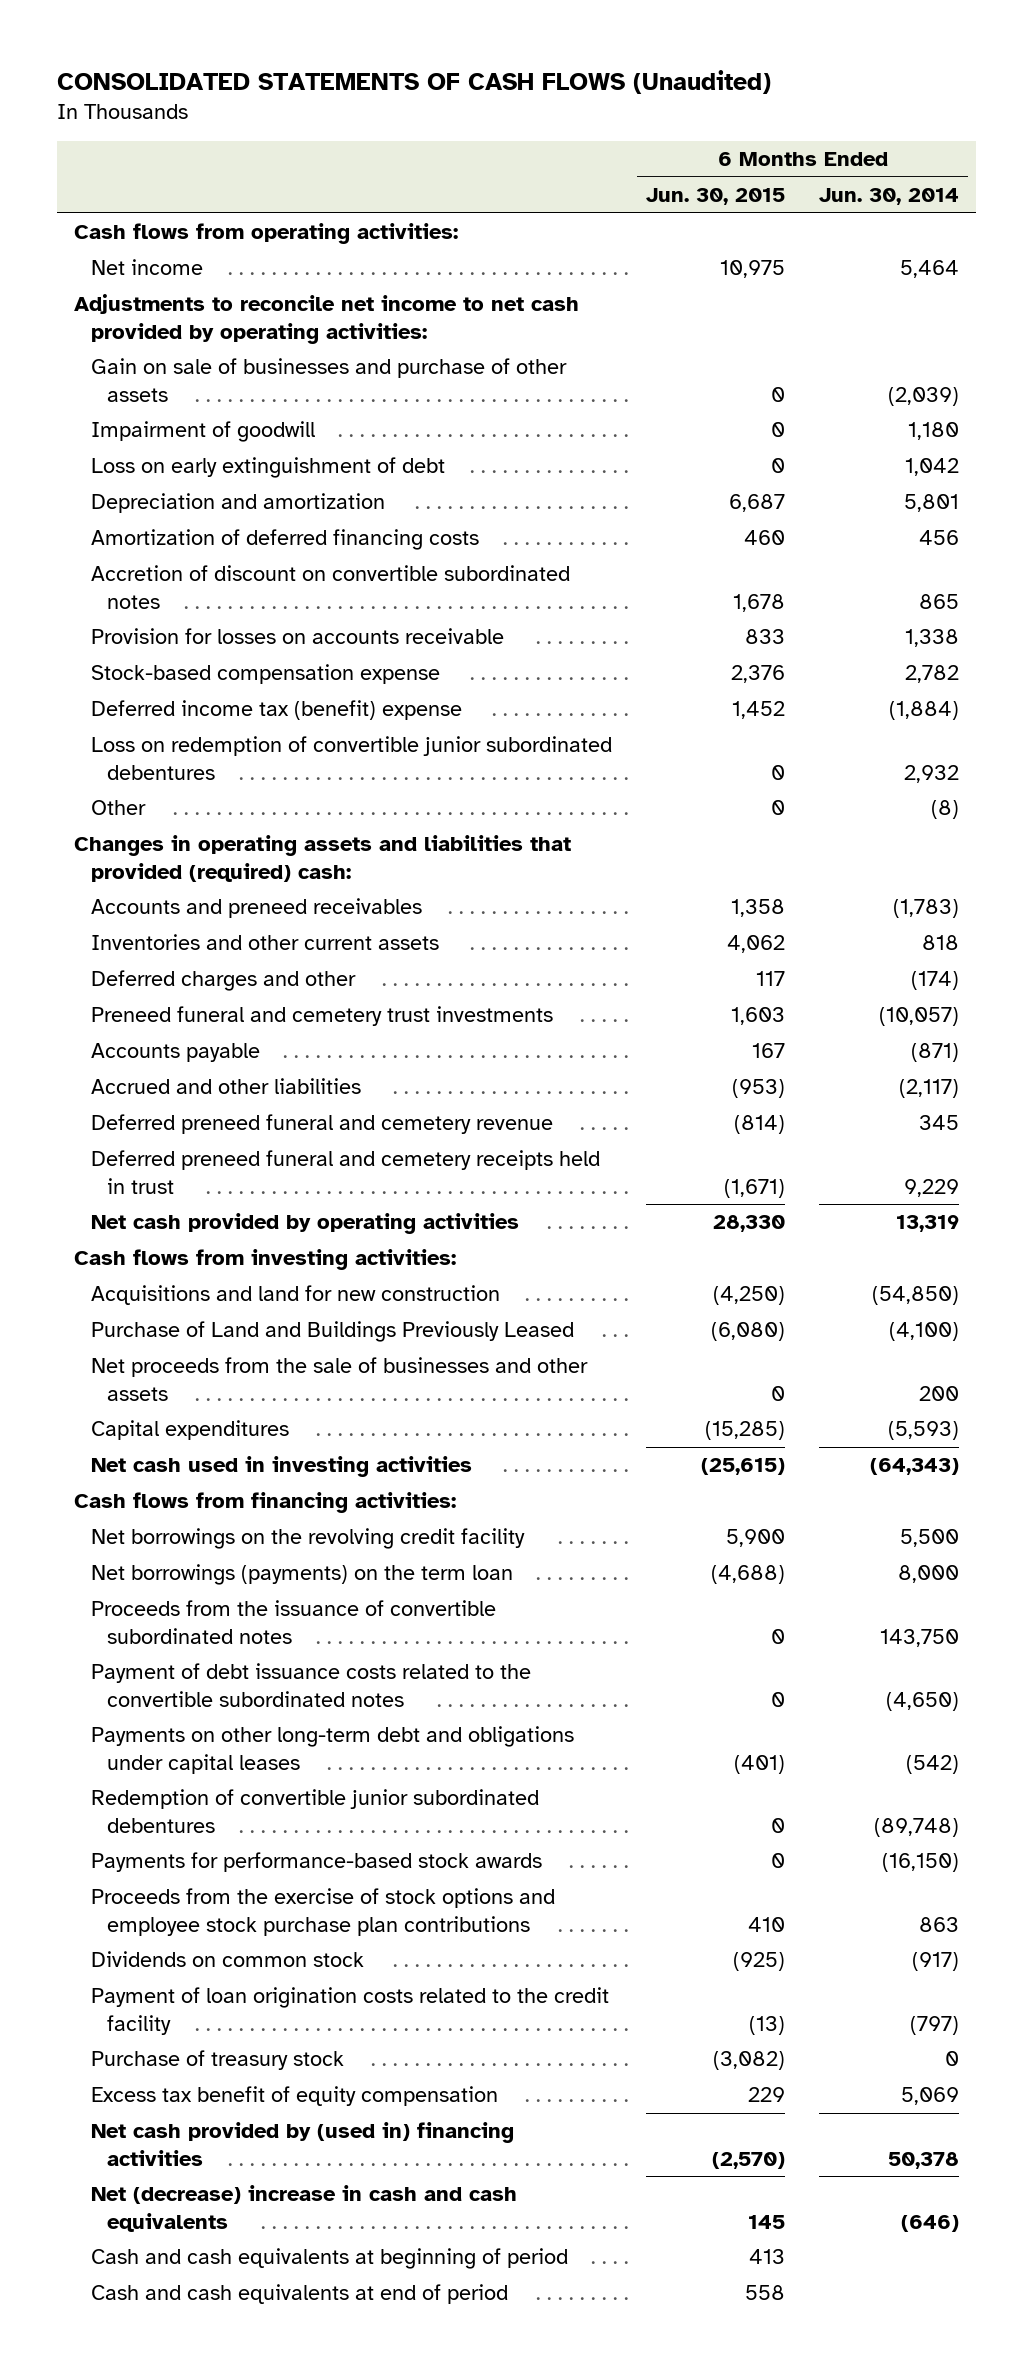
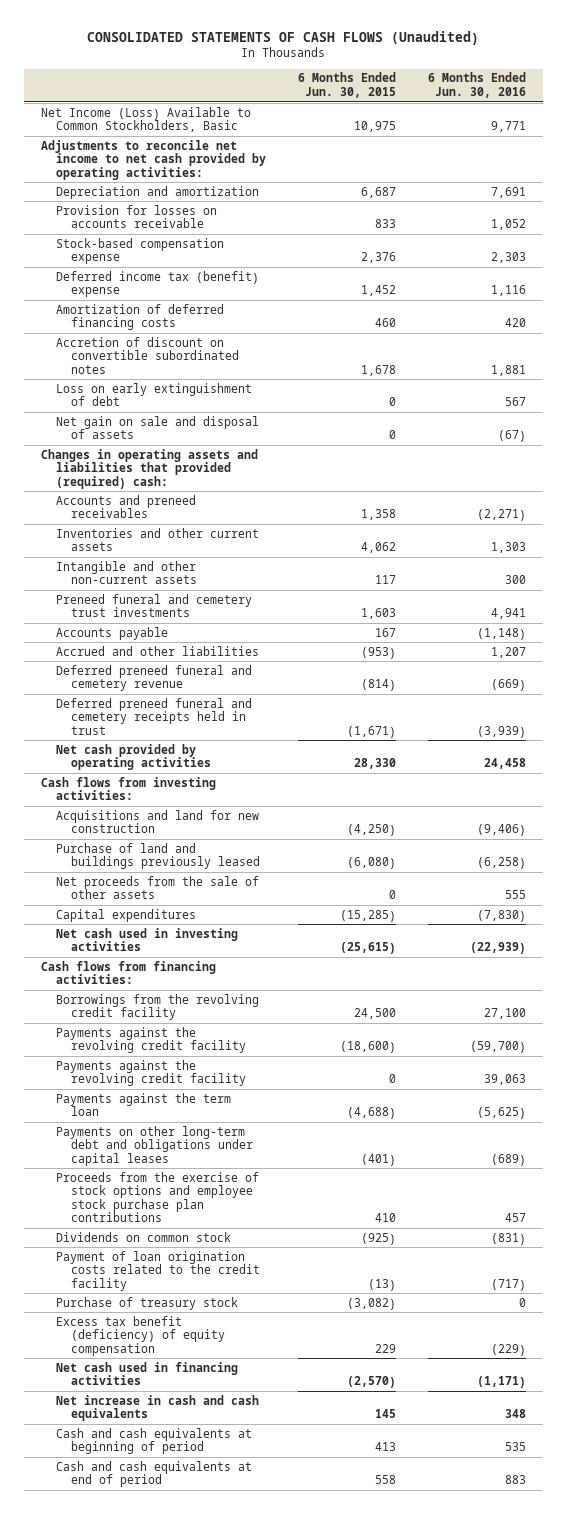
- | 6 Months Ended Jun. 30, 2015 | 6 Months Ended Jun. 30, 2014
+ | 6 Months Ended Jun. 30, 2015 | 6 Months Ended Jun. 30, 2016
- Cash flows from operating activities:
- Net income | 10,975 | 5,464
+ Net Income (Loss) Available to Common Stockholders, Basic | 10,975 | 9,771
- Gain on sale of businesses and purchase of other assets | 0 | (2,039)
- Impairment of goodwill | 0 | 1,180
- Loss on redemption of convertible junior subordinated debentures | 0 | 2,932
- Other | 0 | (8)
moved down: Amortization of deferred financing costs | 460 | 420
moved down: Accretion of discount on convertible subordinated notes | 1,678 | 1,881
moved down: Loss on early extinguishment of debt | 0 | 567
+ Net gain on sale and disposal of assets | 0 | (67)
- Deferred charges and other | 117 | (174)
+ Intangible and other non-current assets | 117 | 300
- Purchase of Land and Buildings Previously Leased | (6,080) | (4,100)
- Net proceeds from the sale of businesses and other assets | 0 | 200
+ Purchase of land and buildings previously leased | (6,080) | (6,258)
+ Net proceeds from the sale of other assets | 0 | 555
- Net borrowings on the revolving credit facility | 5,900 | 5,500
- Net borrowings (payments) on the term loan | (4,688) | 8,000
- Proceeds from the issuance of convertible subordinated notes | 0 | 143,750
- Payment of debt issuance costs related to the convertible subordinated notes | 0 | (4,650)
+ Borrowings from the revolving credit facility | 24,500 | 27,100
+ Payments against the revolving credit facility | (18,600) | (59,700)
+ Payments against the revolving credit facility | 0 | 39,063
+ Payments against the term loan | (4,688) | (5,625)
- Redemption of convertible junior subordinated debentures | 0 | (89,748)
- Payments for performance-based stock awards | 0 | (16,150)
- Excess tax benefit of equity compensation | 229 | 5,069
- Net cash provided by (used in) financing activities | (2,570) | 50,378
- Net (decrease) increase in cash and cash equivalents | 145 | (646)
+ Excess tax benefit (deficiency) of equity compensation | 229 | (229)
+ Net cash used in financing activities | (2,570) | (1,171)
+ Net increase in cash and cash equivalents | 145 | 348

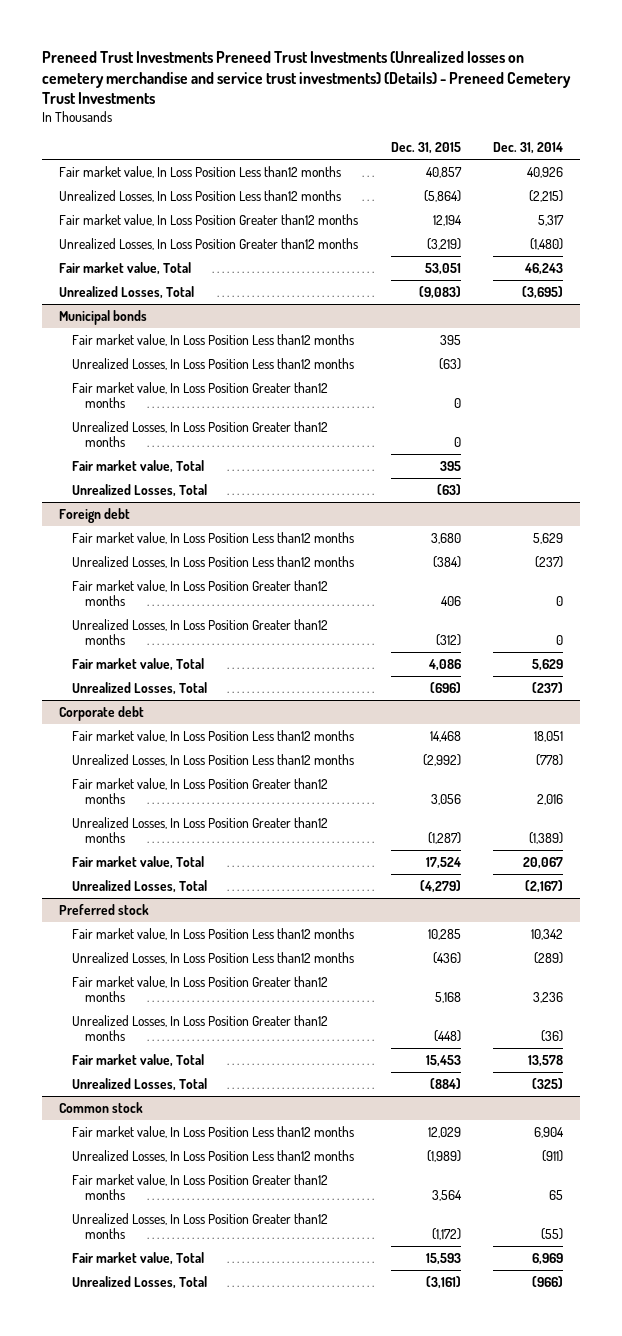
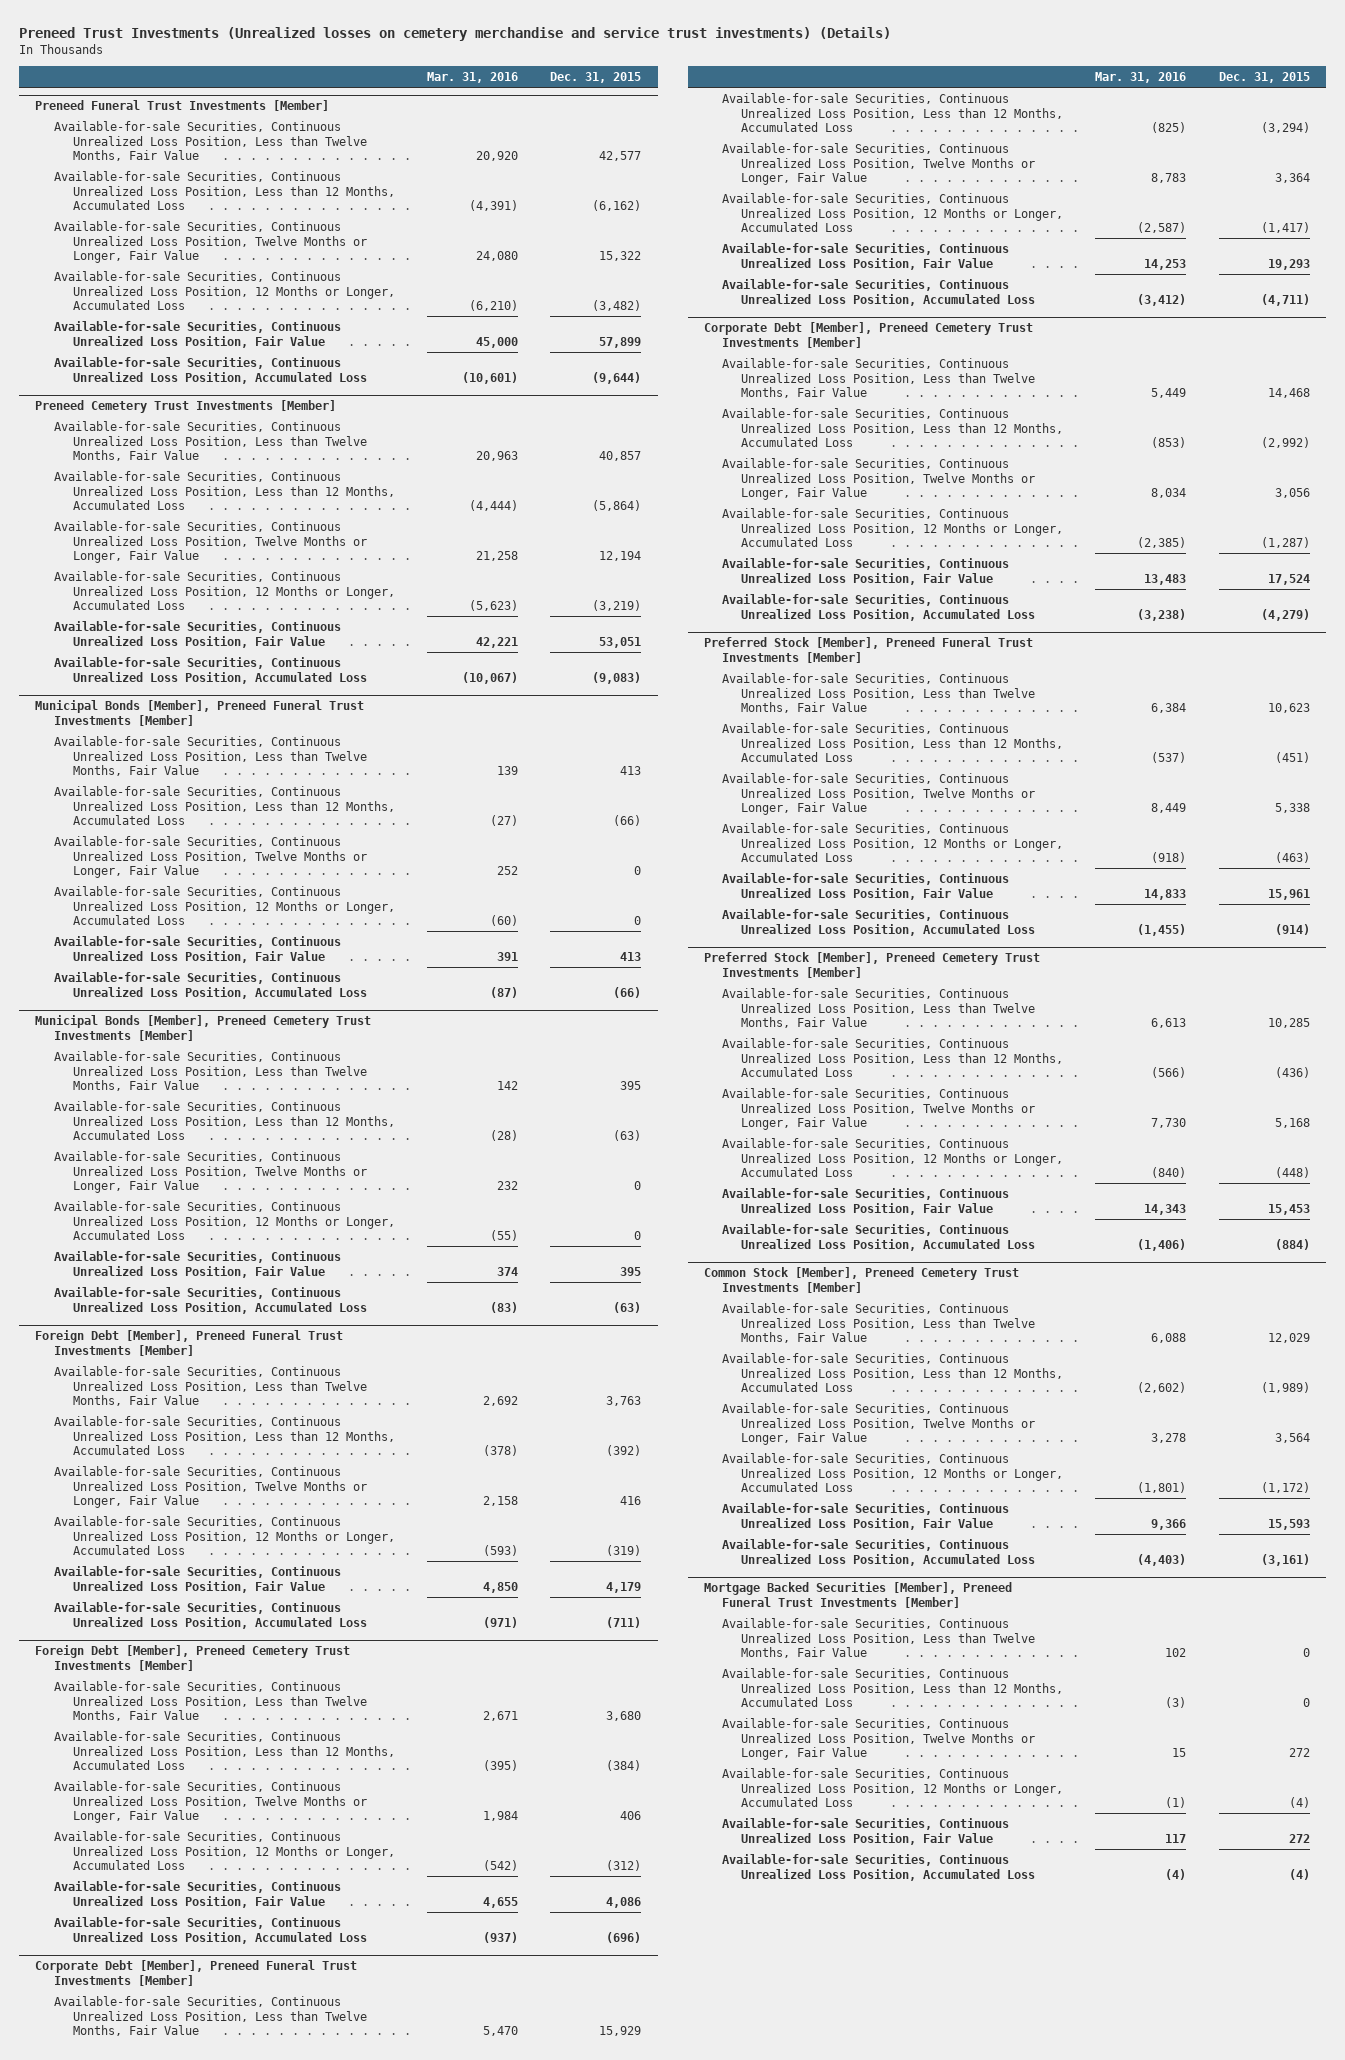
- Preneed Trust Investments Preneed Trust Investments (Unrealized losses on cemetery merchandise and service trust investments) (Details) - Preneed Cemetery Trust Investments
+ Preneed Trust Investments (Unrealized losses on cemetery merchandise and service trust investments) (Details)
- | Dec. 31, 2015 | Dec. 31, 2014
+ | Mar. 31, 2016 | Dec. 31, 2015
- Fair market value, In Loss Position Less than12 months | 40,857 | 40,926
- Unrealized Losses, In Loss Position Less than12 months | (5,864) | (2,215)
- Fair market value, In Loss Position Greater than12 months | 12,194 | 5,317
- Unrealized Losses, In Loss Position Greater than12 months | (3,219) | (1,480)
- Fair market value, Total | 53,051 | 46,243
- Unrealized Losses, Total | (9,083) | (3,695)
- Municipal bonds
- Fair market value, In Loss Position Less than12 months | 395 |
- Unrealized Losses, In Loss Position Less than12 months | (63) |
- Fair market value, In Loss Position Greater than12 months | 0 |
- Unrealized Losses, In Loss Position Greater than12 months | 0 |
- Fair market value, Total | 395 |
- Unrealized Losses, Total | (63) |
- Foreign debt
- Fair market value, In Loss Position Less than12 months | 3,680 | 5,629
- Unrealized Losses, In Loss Position Less than12 months | (384) | (237)
- Fair market value, In Loss Position Greater than12 months | 406 | 0
- Unrealized Losses, In Loss Position Greater than12 months | (312) | 0
- Fair market value, Total | 4,086 | 5,629
- Unrealized Losses, Total | (696) | (237)
- Corporate debt
- Fair market value, In Loss Position Less than12 months | 14,468 | 18,051
- Unrealized Losses, In Loss Position Less than12 months | (2,992) | (778)
- Fair market value, In Loss Position Greater than12 months | 3,056 | 2,016
- Unrealized Losses, In Loss Position Greater than12 months | (1,287) | (1,389)
- Fair market value, Total | 17,524 | 20,067
- Unrealized Losses, Total | (4,279) | (2,167)
- Preferred stock
- Fair market value, In Loss Position Less than12 months | 10,285 | 10,342
- Unrealized Losses, In Loss Position Less than12 months | (436) | (289)
- Fair market value, In Loss Position Greater than12 months | 5,168 | 3,236
- Unrealized Losses, In Loss Position Greater than12 months | (448) | (36)
- Fair market value, Total | 15,453 | 13,578
- Unrealized Losses, Total | (884) | (325)
- Common stock
- Fair market value, In Loss Position Less than12 months | 12,029 | 6,904
- Unrealized Losses, In Loss Position Less than12 months | (1,989) | (911)
- Fair market value, In Loss Position Greater than12 months | 3,564 | 65
- Unrealized Losses, In Loss Position Greater than12 months | (1,172) | (55)
- Fair market value, Total | 15,593 | 6,969
- Unrealized Losses, Total | (3,161) | (966)
+ Preneed Funeral Trust Investments [Member]
+ Available-for-sale Securities, Continuous Unrealized Loss Position, Less than Twelve Months, Fair Value | 20,920 | 42,577
+ Available-for-sale Securities, Continuous Unrealized Loss Position, Less than 12 Months, Accumulated Loss | (4,391) | (6,162)
+ Available-for-sale Securities, Continuous Unrealized Loss Position, Twelve Months or Longer, Fair Value | 24,080 | 15,322
+ Available-for-sale Securities, Continuous Unrealized Loss Position, 12 Months or Longer, Accumulated Loss | (6,210) | (3,482)
+ Available-for-sale Securities, Continuous Unrealized Loss Position, Fair Value | 45,000 | 57,899
+ Available-for-sale Securities, Continuous Unrealized Loss Position, Accumulated Loss | (10,601) | (9,644)
+ Preneed Cemetery Trust Investments [Member]
+ Available-for-sale Securities, Continuous Unrealized Loss Position, Less than Twelve Months, Fair Value | 20,963 | 40,857
+ Available-for-sale Securities, Continuous Unrealized Loss Position, Less than 12 Months, Accumulated Loss | (4,444) | (5,864)
+ Available-for-sale Securities, Continuous Unrealized Loss Position, Twelve Months or Longer, Fair Value | 21,258 | 12,194
+ Available-for-sale Securities, Continuous Unrealized Loss Position, 12 Months or Longer, Accumulated Loss | (5,623) | (3,219)
+ Available-for-sale Securities, Continuous Unrealized Loss Position, Fair Value | 42,221 | 53,051
+ Available-for-sale Securities, Continuous Unrealized Loss Position, Accumulated Loss | (10,067) | (9,083)
+ Municipal Bonds [Member], Preneed Funeral Trust Investments [Member]
+ Available-for-sale Securities, Continuous Unrealized Loss Position, Less than Twelve Months, Fair Value | 139 | 413
+ Available-for-sale Securities, Continuous Unrealized Loss Position, Less than 12 Months, Accumulated Loss | (27) | (66)
+ Available-for-sale Securities, Continuous Unrealized Loss Position, Twelve Months or Longer, Fair Value | 252 | 0
+ Available-for-sale Securities, Continuous Unrealized Loss Position, 12 Months or Longer, Accumulated Loss | (60) | 0
+ Available-for-sale Securities, Continuous Unrealized Loss Position, Fair Value | 391 | 413
+ Available-for-sale Securities, Continuous Unrealized Loss Position, Accumulated Loss | (87) | (66)
+ Municipal Bonds [Member], Preneed Cemetery Trust Investments [Member]
+ Available-for-sale Securities, Continuous Unrealized Loss Position, Less than Twelve Months, Fair Value | 142 | 395
+ Available-for-sale Securities, Continuous Unrealized Loss Position, Less than 12 Months, Accumulated Loss | (28) | (63)
+ Available-for-sale Securities, Continuous Unrealized Loss Position, Twelve Months or Longer, Fair Value | 232 | 0
+ Available-for-sale Securities, Continuous Unrealized Loss Position, 12 Months or Longer, Accumulated Loss | (55) | 0
+ Available-for-sale Securities, Continuous Unrealized Loss Position, Fair Value | 374 | 395
+ Available-for-sale Securities, Continuous Unrealized Loss Position, Accumulated Loss | (83) | (63)
+ Foreign Debt [Member], Preneed Funeral Trust Investments [Member]
+ Available-for-sale Securities, Continuous Unrealized Loss Position, Less than Twelve Months, Fair Value | 2,692 | 3,763
+ Available-for-sale Securities, Continuous Unrealized Loss Position, Less than 12 Months, Accumulated Loss | (378) | (392)
+ Available-for-sale Securities, Continuous Unrealized Loss Position, Twelve Months or Longer, Fair Value | 2,158 | 416
+ Available-for-sale Securities, Continuous Unrealized Loss Position, 12 Months or Longer, Accumulated Loss | (593) | (319)
+ Available-for-sale Securities, Continuous Unrealized Loss Position, Fair Value | 4,850 | 4,179
+ Available-for-sale Securities, Continuous Unrealized Loss Position, Accumulated Loss | (971) | (711)
+ Foreign Debt [Member], Preneed Cemetery Trust Investments [Member]
+ Available-for-sale Securities, Continuous Unrealized Loss Position, Less than Twelve Months, Fair Value | 2,671 | 3,680
+ Available-for-sale Securities, Continuous Unrealized Loss Position, Less than 12 Months, Accumulated Loss | (395) | (384)
+ Available-for-sale Securities, Continuous Unrealized Loss Position, Twelve Months or Longer, Fair Value | 1,984 | 406
+ Available-for-sale Securities, Continuous Unrealized Loss Position, 12 Months or Longer, Accumulated Loss | (542) | (312)
+ Available-for-sale Securities, Continuous Unrealized Loss Position, Fair Value | 4,655 | 4,086
+ Available-for-sale Securities, Continuous Unrealized Loss Position, Accumulated Loss | (937) | (696)
+ Corporate Debt [Member], Preneed Funeral Trust Investments [Member]
+ Available-for-sale Securities, Continuous Unrealized Loss Position, Less than Twelve Months, Fair Value | 5,470 | 15,929
+ Available-for-sale Securities, Continuous Unrealized Loss Position, Less than 12 Months, Accumulated Loss | (825) | (3,294)
+ Available-for-sale Securities, Continuous Unrealized Loss Position, Twelve Months or Longer, Fair Value | 8,783 | 3,364
+ Available-for-sale Securities, Continuous Unrealized Loss Position, 12 Months or Longer, Accumulated Loss | (2,587) | (1,417)
+ Available-for-sale Securities, Continuous Unrealized Loss Position, Fair Value | 14,253 | 19,293
+ Available-for-sale Securities, Continuous Unrealized Loss Position, Accumulated Loss | (3,412) | (4,711)
+ Corporate Debt [Member], Preneed Cemetery Trust Investments [Member]
+ Available-for-sale Securities, Continuous Unrealized Loss Position, Less than Twelve Months, Fair Value | 5,449 | 14,468
+ Available-for-sale Securities, Continuous Unrealized Loss Position, Less than 12 Months, Accumulated Loss | (853) | (2,992)
+ Available-for-sale Securities, Continuous Unrealized Loss Position, Twelve Months or Longer, Fair Value | 8,034 | 3,056
+ Available-for-sale Securities, Continuous Unrealized Loss Position, 12 Months or Longer, Accumulated Loss | (2,385) | (1,287)
+ Available-for-sale Securities, Continuous Unrealized Loss Position, Fair Value | 13,483 | 17,524
+ Available-for-sale Securities, Continuous Unrealized Loss Position, Accumulated Loss | (3,238) | (4,279)
+ Preferred Stock [Member], Preneed Funeral Trust Investments [Member]
+ Available-for-sale Securities, Continuous Unrealized Loss Position, Less than Twelve Months, Fair Value | 6,384 | 10,623
+ Available-for-sale Securities, Continuous Unrealized Loss Position, Less than 12 Months, Accumulated Loss | (537) | (451)
+ Available-for-sale Securities, Continuous Unrealized Loss Position, Twelve Months or Longer, Fair Value | 8,449 | 5,338
+ Available-for-sale Securities, Continuous Unrealized Loss Position, 12 Months or Longer, Accumulated Loss | (918) | (463)
+ Available-for-sale Securities, Continuous Unrealized Loss Position, Fair Value | 14,833 | 15,961
+ Available-for-sale Securities, Continuous Unrealized Loss Position, Accumulated Loss | (1,455) | (914)
+ Preferred Stock [Member], Preneed Cemetery Trust Investments [Member]
+ Available-for-sale Securities, Continuous Unrealized Loss Position, Less than Twelve Months, Fair Value | 6,613 | 10,285
+ Available-for-sale Securities, Continuous Unrealized Loss Position, Less than 12 Months, Accumulated Loss | (566) | (436)
+ Available-for-sale Securities, Continuous Unrealized Loss Position, Twelve Months or Longer, Fair Value | 7,730 | 5,168
+ Available-for-sale Securities, Continuous Unrealized Loss Position, 12 Months or Longer, Accumulated Loss | (840) | (448)
+ Available-for-sale Securities, Continuous Unrealized Loss Position, Fair Value | 14,343 | 15,453
+ Available-for-sale Securities, Continuous Unrealized Loss Position, Accumulated Loss | (1,406) | (884)
+ Common Stock [Member], Preneed Cemetery Trust Investments [Member]
+ Available-for-sale Securities, Continuous Unrealized Loss Position, Less than Twelve Months, Fair Value | 6,088 | 12,029
+ Available-for-sale Securities, Continuous Unrealized Loss Position, Less than 12 Months, Accumulated Loss | (2,602) | (1,989)
+ Available-for-sale Securities, Continuous Unrealized Loss Position, Twelve Months or Longer, Fair Value | 3,278 | 3,564
+ Available-for-sale Securities, Continuous Unrealized Loss Position, 12 Months or Longer, Accumulated Loss | (1,801) | (1,172)
+ Available-for-sale Securities, Continuous Unrealized Loss Position, Fair Value | 9,366 | 15,593
+ Available-for-sale Securities, Continuous Unrealized Loss Position, Accumulated Loss | (4,403) | (3,161)
+ Mortgage Backed Securities [Member], Preneed Funeral Trust Investments [Member]
+ Available-for-sale Securities, Continuous Unrealized Loss Position, Less than Twelve Months, Fair Value | 102 | 0
+ Available-for-sale Securities, Continuous Unrealized Loss Position, Less than 12 Months, Accumulated Loss | (3) | 0
+ Available-for-sale Securities, Continuous Unrealized Loss Position, Twelve Months or Longer, Fair Value | 15 | 272
+ Available-for-sale Securities, Continuous Unrealized Loss Position, 12 Months or Longer, Accumulated Loss | (1) | (4)
+ Available-for-sale Securities, Continuous Unrealized Loss Position, Fair Value | 117 | 272
+ Available-for-sale Securities, Continuous Unrealized Loss Position, Accumulated Loss | (4) | (4)

